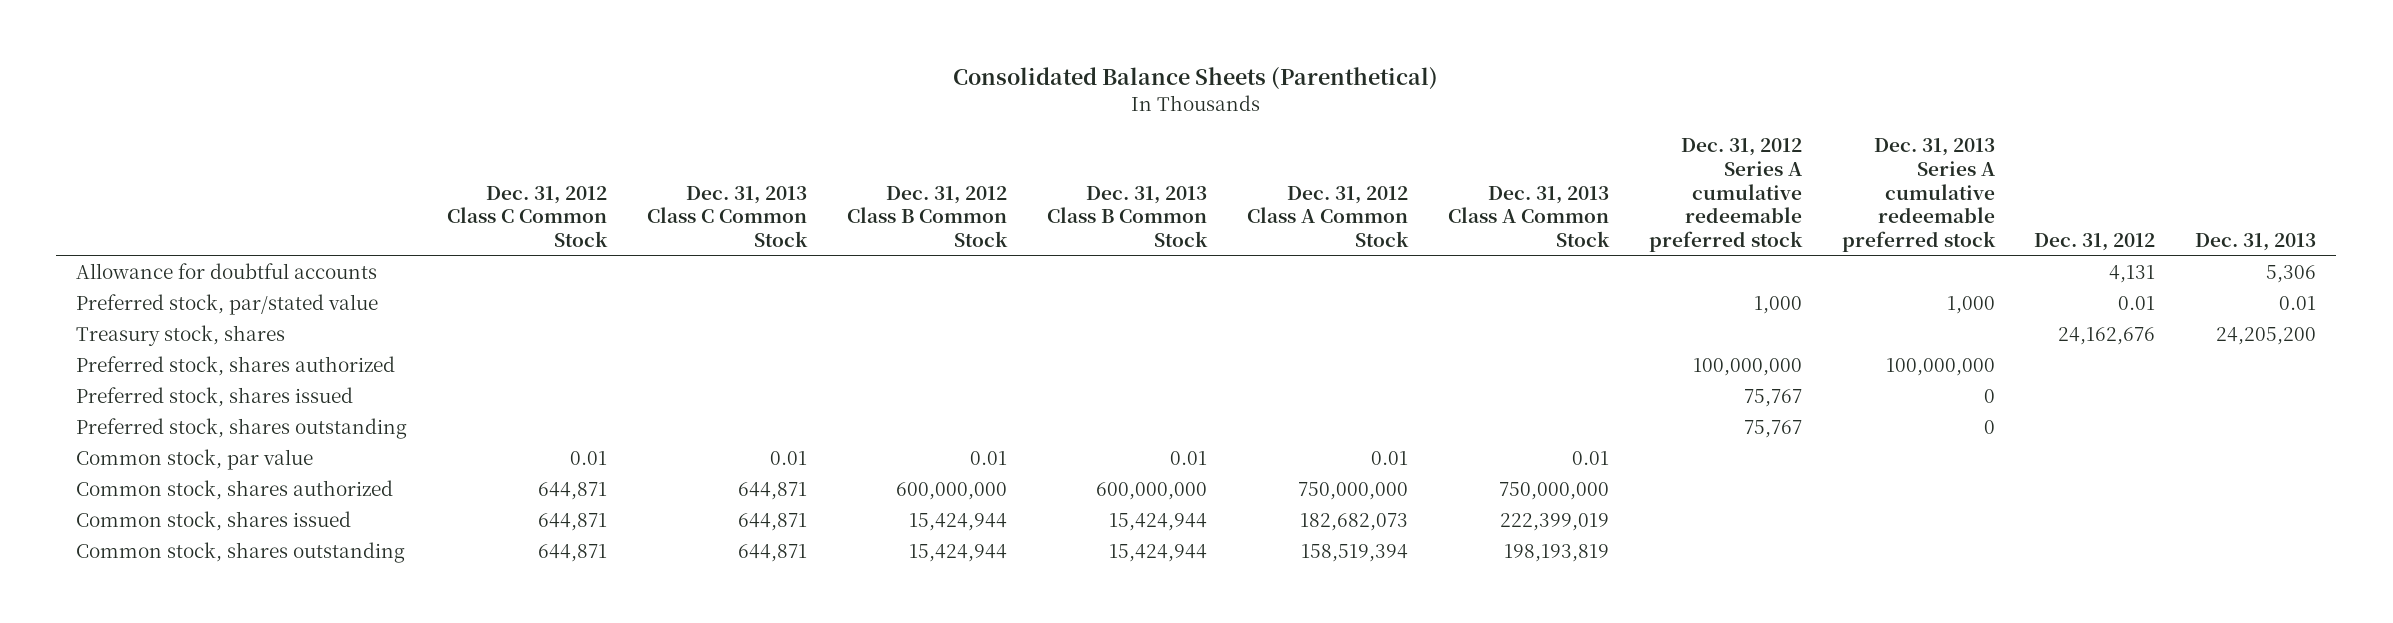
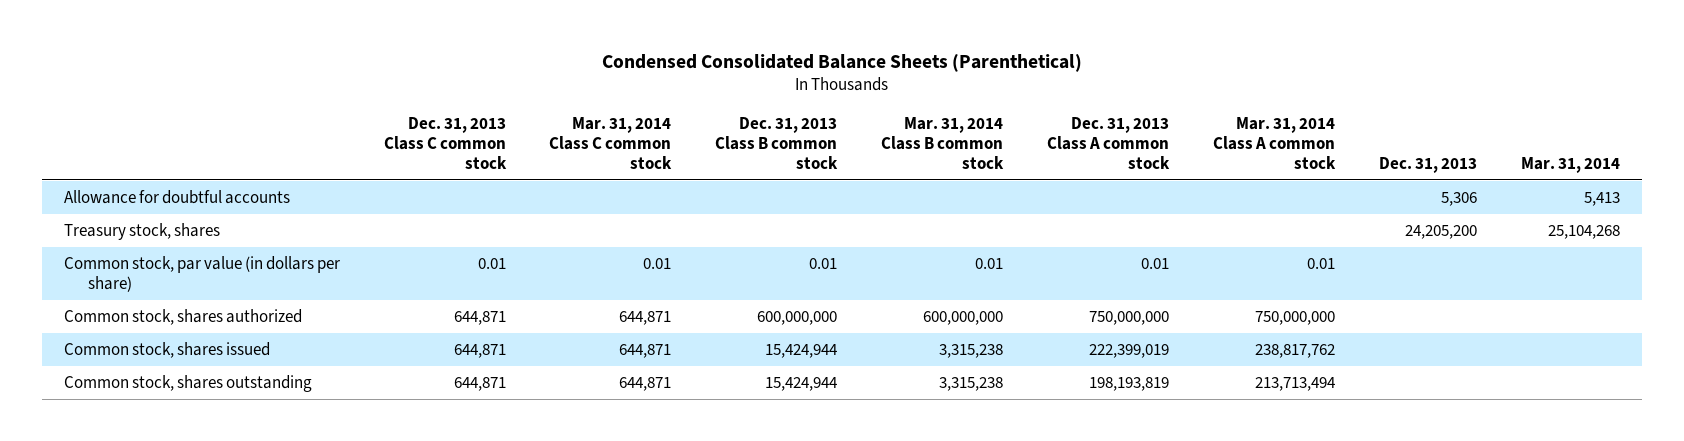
- Consolidated Balance Sheets (Parenthetical)
+ Condensed Consolidated Balance Sheets (Parenthetical)
- | Dec. 31, 2012 Class C Common Stock | Dec. 31, 2013 Class C Common Stock | Dec. 31, 2012 Class B Common Stock | Dec. 31, 2013 Class B Common Stock | Dec. 31, 2012 Class A Common Stock | Dec. 31, 2013 Class A Common Stock | Dec. 31, 2012 Series A cumulative redeemable preferred stock | Dec. 31, 2013 Series A cumulative redeemable preferred stock | Dec. 31, 2012 | Dec. 31, 2013
+ | Dec. 31, 2013 Class C common stock | Mar. 31, 2014 Class C common stock | Dec. 31, 2013 Class B common stock | Mar. 31, 2014 Class B common stock | Dec. 31, 2013 Class A common stock | Mar. 31, 2014 Class A common stock | Dec. 31, 2013 | Mar. 31, 2014
- Preferred stock, par/stated value | | | | | | | 1,000 | 1,000 | 0.01 | 0.01
- Preferred stock, shares authorized | | | | | | | 100,000,000 | 100,000,000 | |
- Preferred stock, shares issued | | | | | | | 75,767 | 0 | |
- Preferred stock, shares outstanding | | | | | | | 75,767 | 0 | |
- Common stock, par value | 0.01 | 0.01 | 0.01 | 0.01 | 0.01 | 0.01 | | | |
+ Common stock, par value (in dollars per share) | 0.01 | 0.01 | 0.01 | 0.01 | 0.01 | 0.01 | |

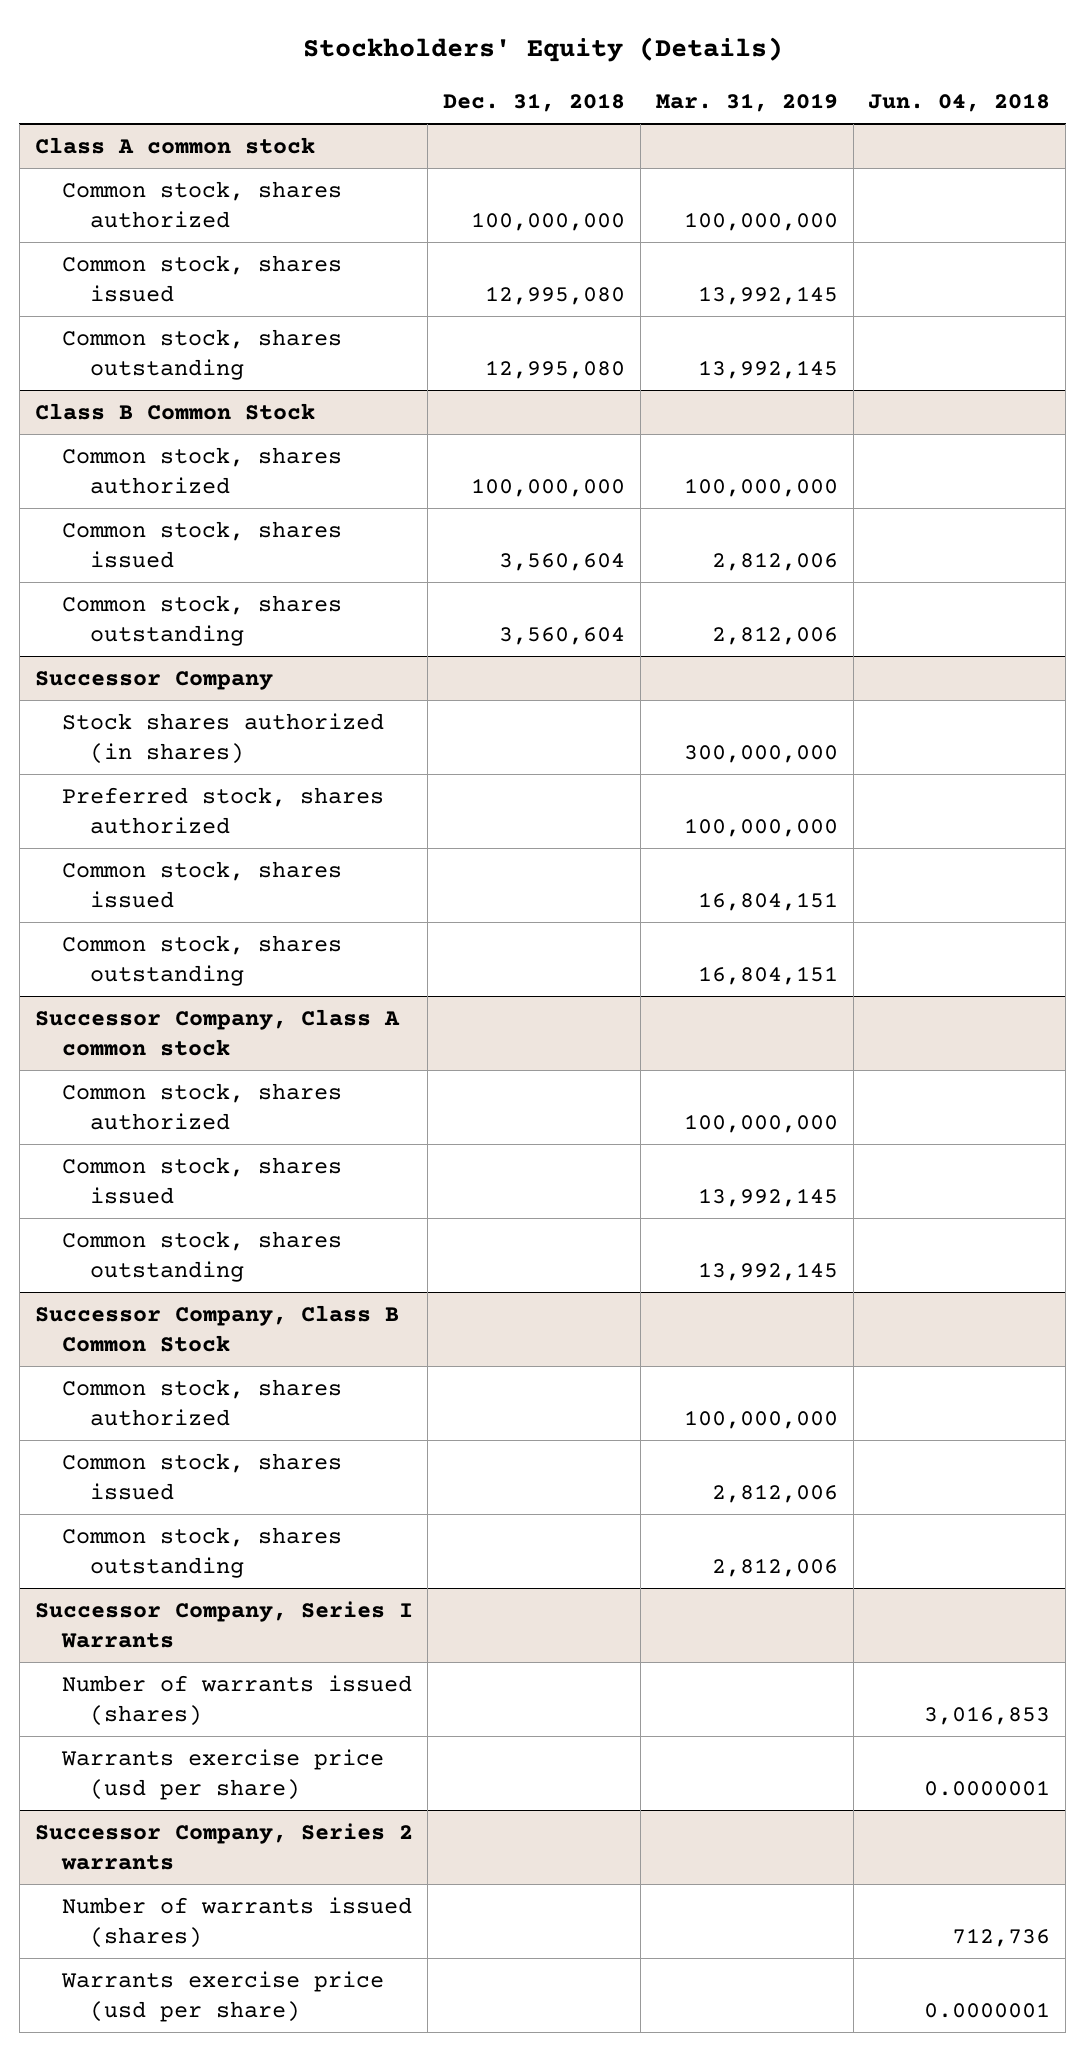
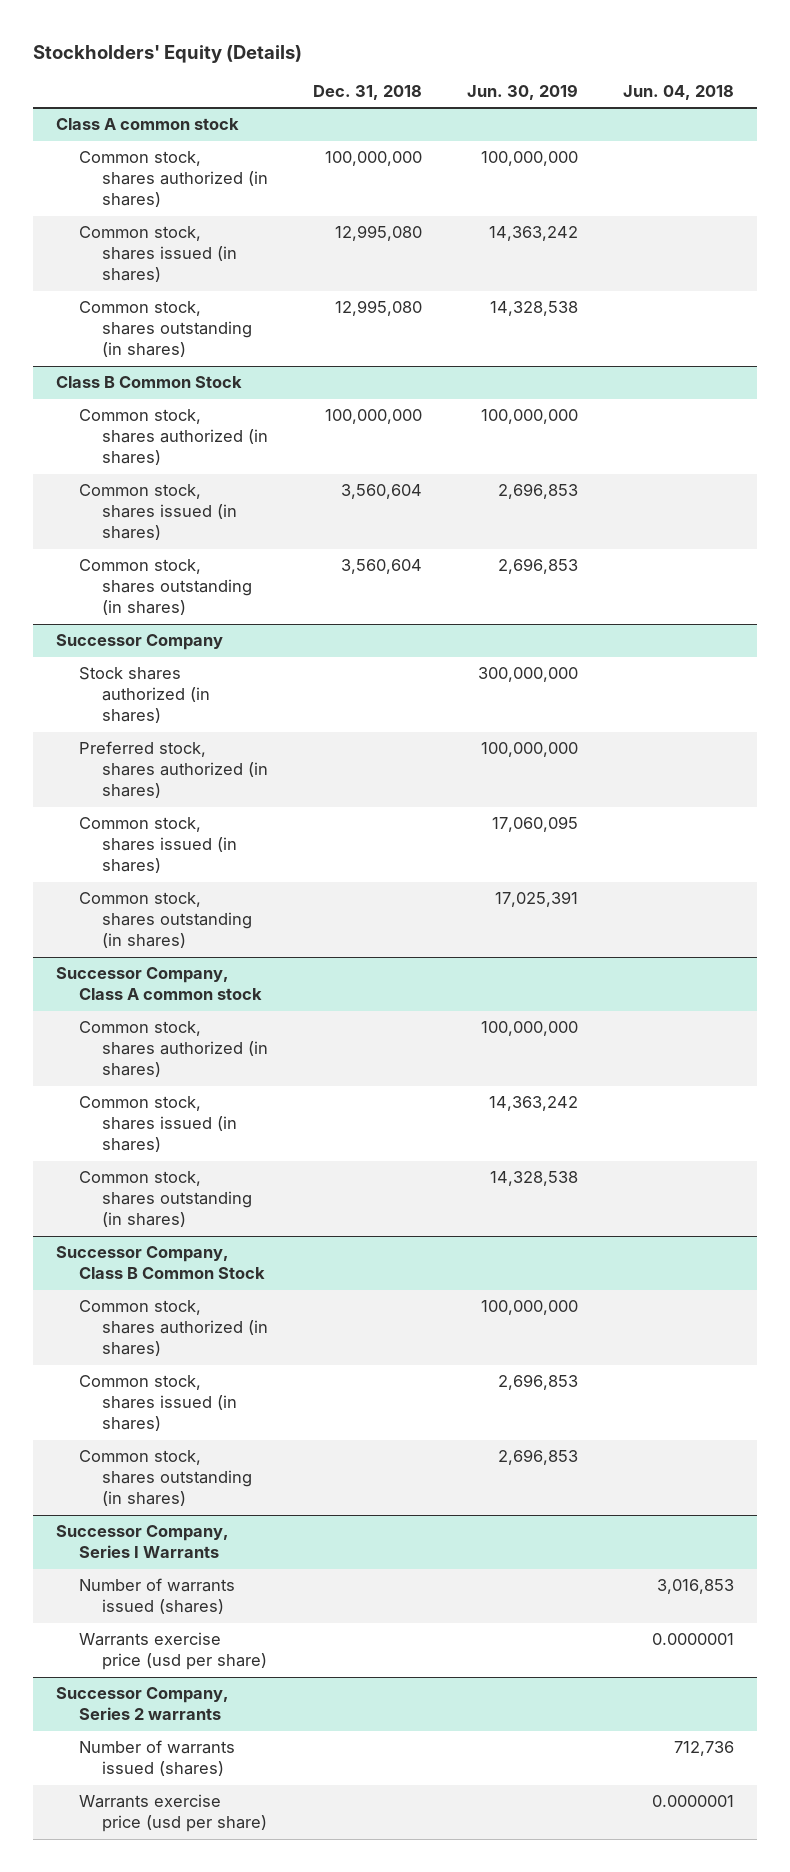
- | Dec. 31, 2018 | Mar. 31, 2019 | Jun. 04, 2018
+ | Dec. 31, 2018 | Jun. 30, 2019 | Jun. 04, 2018
@ Class A common stock
- Common stock, shares authorized | 100,000,000 | 100,000,000 |
- Common stock, shares issued | 12,995,080 | 13,992,145 |
- Common stock, shares outstanding | 12,995,080 | 13,992,145 |
+ Common stock, shares authorized (in shares) | 100,000,000 | 100,000,000 |
+ Common stock, shares issued (in shares) | 12,995,080 | 14,363,242 |
+ Common stock, shares outstanding (in shares) | 12,995,080 | 14,328,538 |
@ Class B Common Stock
- Common stock, shares authorized | 100,000,000 | 100,000,000 |
- Common stock, shares issued | 3,560,604 | 2,812,006 |
- Common stock, shares outstanding | 3,560,604 | 2,812,006 |
+ Common stock, shares authorized (in shares) | 100,000,000 | 100,000,000 |
+ Common stock, shares issued (in shares) | 3,560,604 | 2,696,853 |
+ Common stock, shares outstanding (in shares) | 3,560,604 | 2,696,853 |
@ Successor Company
- Preferred stock, shares authorized | | 100,000,000 |
- Common stock, shares issued | | 16,804,151 |
- Common stock, shares outstanding | | 16,804,151 |
+ Preferred stock, shares authorized (in shares) | | 100,000,000 |
+ Common stock, shares issued (in shares) | | 17,060,095 |
+ Common stock, shares outstanding (in shares) | | 17,025,391 |
@ Successor Company, Class A common stock
- Common stock, shares authorized | | 100,000,000 |
- Common stock, shares issued | | 13,992,145 |
- Common stock, shares outstanding | | 13,992,145 |
+ Common stock, shares authorized (in shares) | | 100,000,000 |
+ Common stock, shares issued (in shares) | | 14,363,242 |
+ Common stock, shares outstanding (in shares) | | 14,328,538 |
@ Successor Company, Class B Common Stock
- Common stock, shares authorized | | 100,000,000 |
- Common stock, shares issued | | 2,812,006 |
- Common stock, shares outstanding | | 2,812,006 |
+ Common stock, shares authorized (in shares) | | 100,000,000 |
+ Common stock, shares issued (in shares) | | 2,696,853 |
+ Common stock, shares outstanding (in shares) | | 2,696,853 |

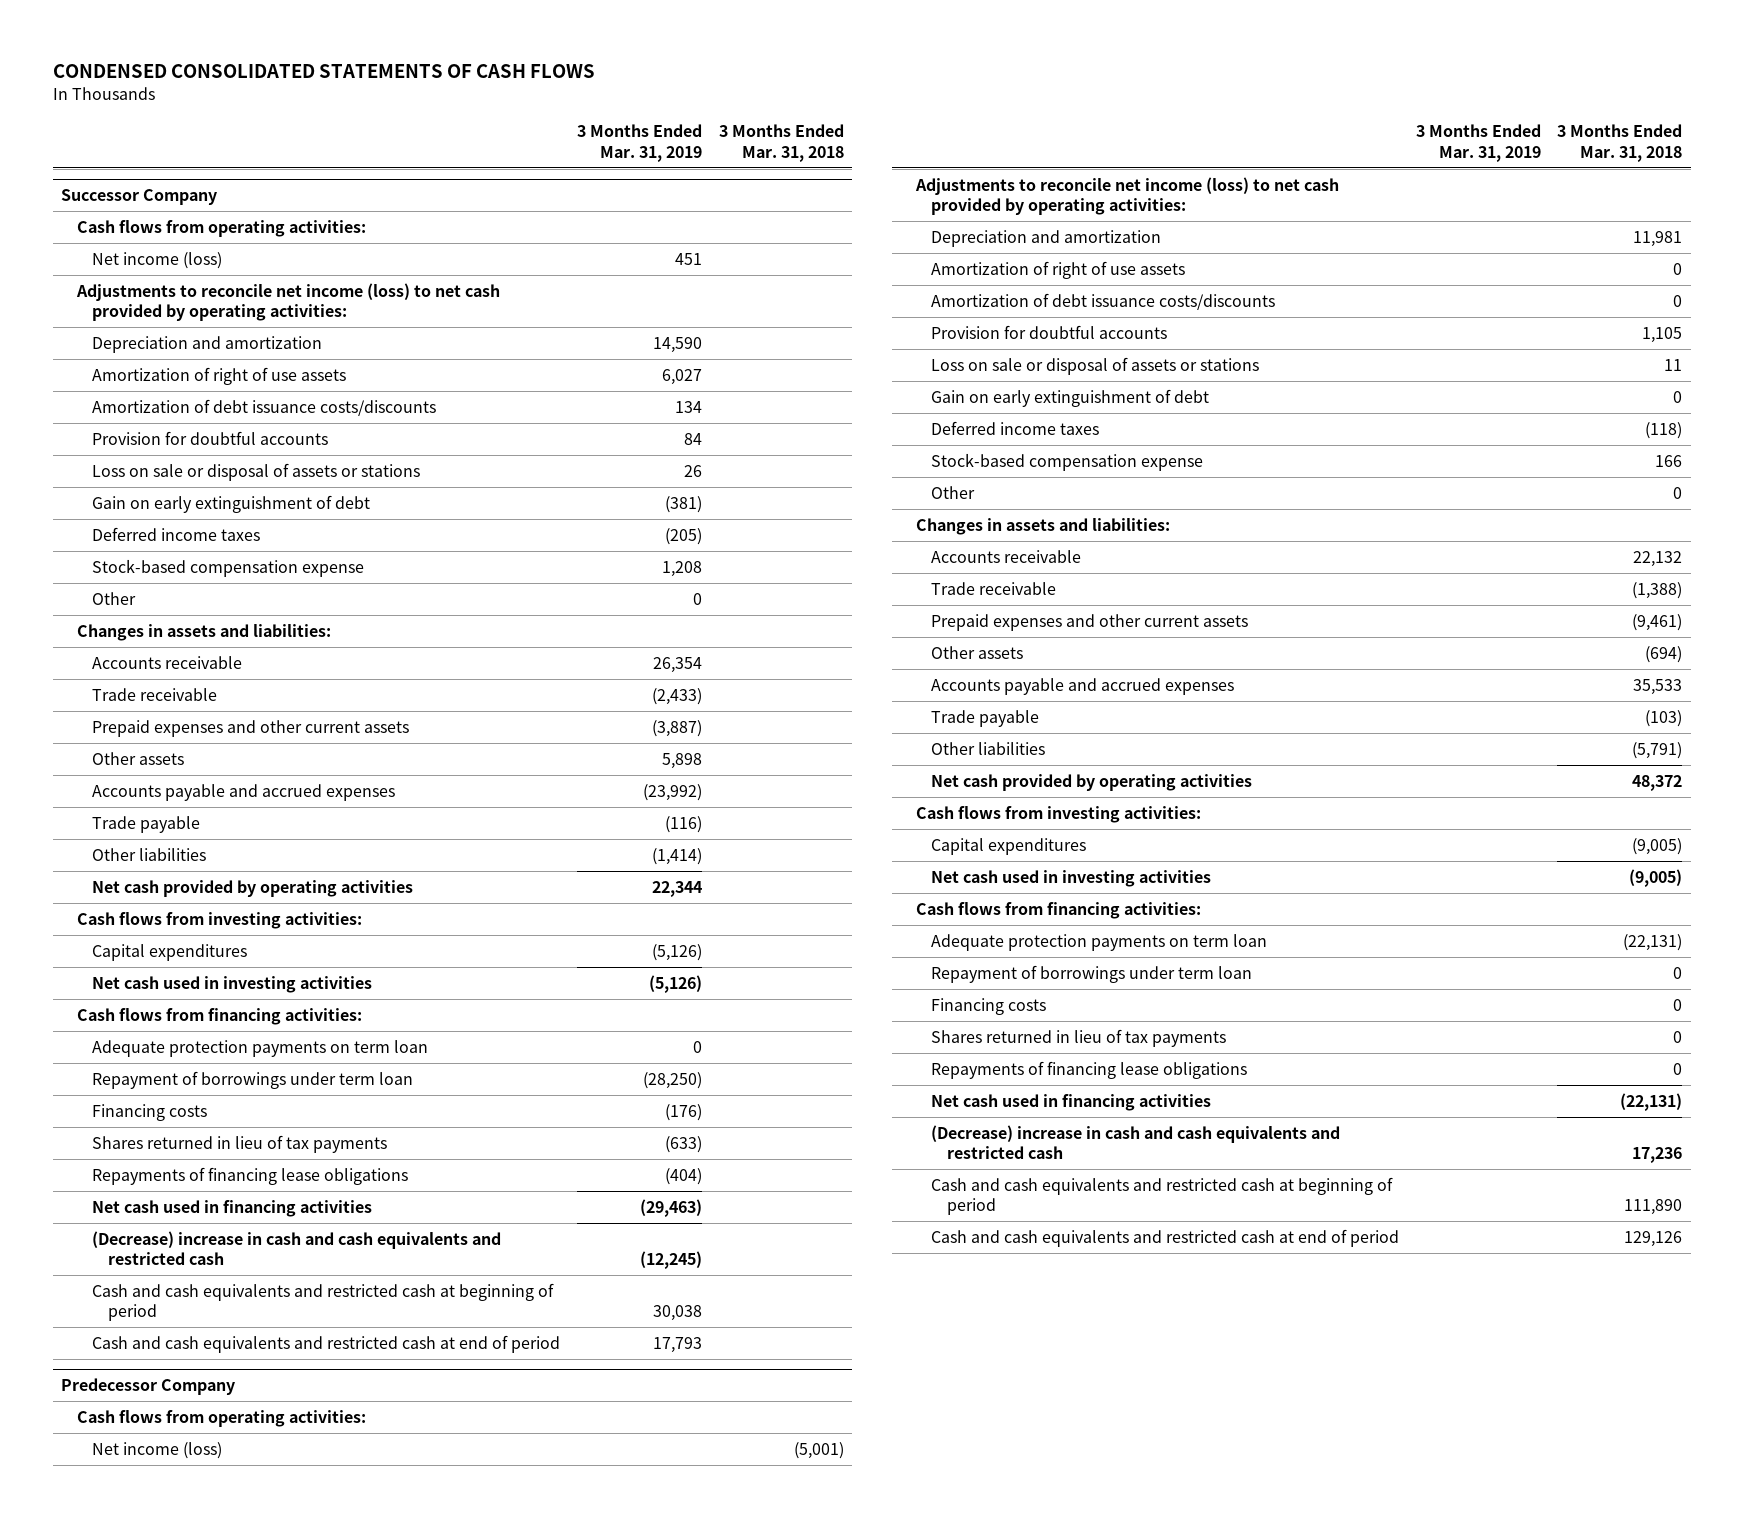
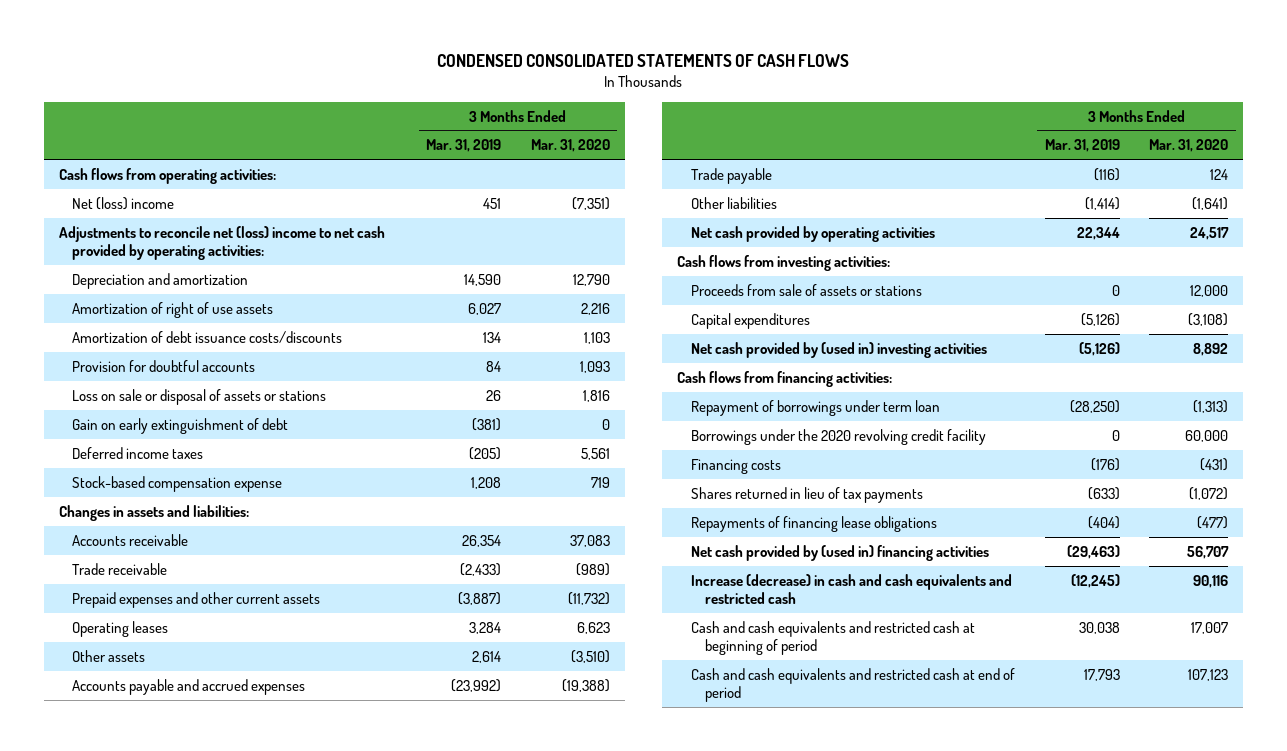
- | 3 Months Ended Mar. 31, 2019 | 3 Months Ended Mar. 31, 2018
+ | 3 Months Ended Mar. 31, 2019 | 3 Months Ended Mar. 31, 2020
- Successor Company
- Net income (loss) | 451 |
- Adjustments to reconcile net income (loss) to net cash provided by operating activities:
+ Net (loss) income | 451 | (7,351)
+ Adjustments to reconcile net (loss) income to net cash provided by operating activities:
- Other | 0 |
- Other assets | 5,898 |
+ Operating leases | 3,284 | 6,623
+ Other assets | 2,614 | (3,510)
+ Proceeds from sale of assets or stations | 0 | 12,000
- Net cash used in investing activities | (5,126) |
+ Net cash provided by (used in) investing activities | (5,126) | 8,892
- Adequate protection payments on term loan | 0 |
+ Borrowings under the 2020 revolving credit facility | 0 | 60,000
- Net cash used in financing activities | (29,463) |
- (Decrease) increase in cash and cash equivalents and restricted cash | (12,245) |
+ Net cash provided by (used in) financing activities | (29,463) | 56,707
+ Increase (decrease) in cash and cash equivalents and restricted cash | (12,245) | 90,116
- Predecessor Company
- Cash flows from operating activities:
- Net income (loss) | | (5,001)
- Adjustments to reconcile net income (loss) to net cash provided by operating activities:
- Depreciation and amortization | | 11,981
- Amortization of right of use assets | | 0
- Amortization of debt issuance costs/discounts | | 0
- Provision for doubtful accounts | | 1,105
- Loss on sale or disposal of assets or stations | | 11
- Gain on early extinguishment of debt | | 0
- Deferred income taxes | | (118)
- Stock-based compensation expense | | 166
- Other | | 0
- Changes in assets and liabilities:
- Accounts receivable | | 22,132
- Trade receivable | | (1,388)
- Prepaid expenses and other current assets | | (9,461)
- Other assets | | (694)
- Accounts payable and accrued expenses | | 35,533
- Trade payable | | (103)
- Other liabilities | | (5,791)
- Net cash provided by operating activities | | 48,372
- Cash flows from investing activities:
- Capital expenditures | | (9,005)
- Net cash used in investing activities | | (9,005)
- Cash flows from financing activities:
- Adequate protection payments on term loan | | (22,131)
- Repayment of borrowings under term loan | | 0
- Financing costs | | 0
- Shares returned in lieu of tax payments | | 0
- Repayments of financing lease obligations | | 0
- Net cash used in financing activities | | (22,131)
- (Decrease) increase in cash and cash equivalents and restricted cash | | 17,236
- Cash and cash equivalents and restricted cash at beginning of period | | 111,890
- Cash and cash equivalents and restricted cash at end of period | | 129,126

